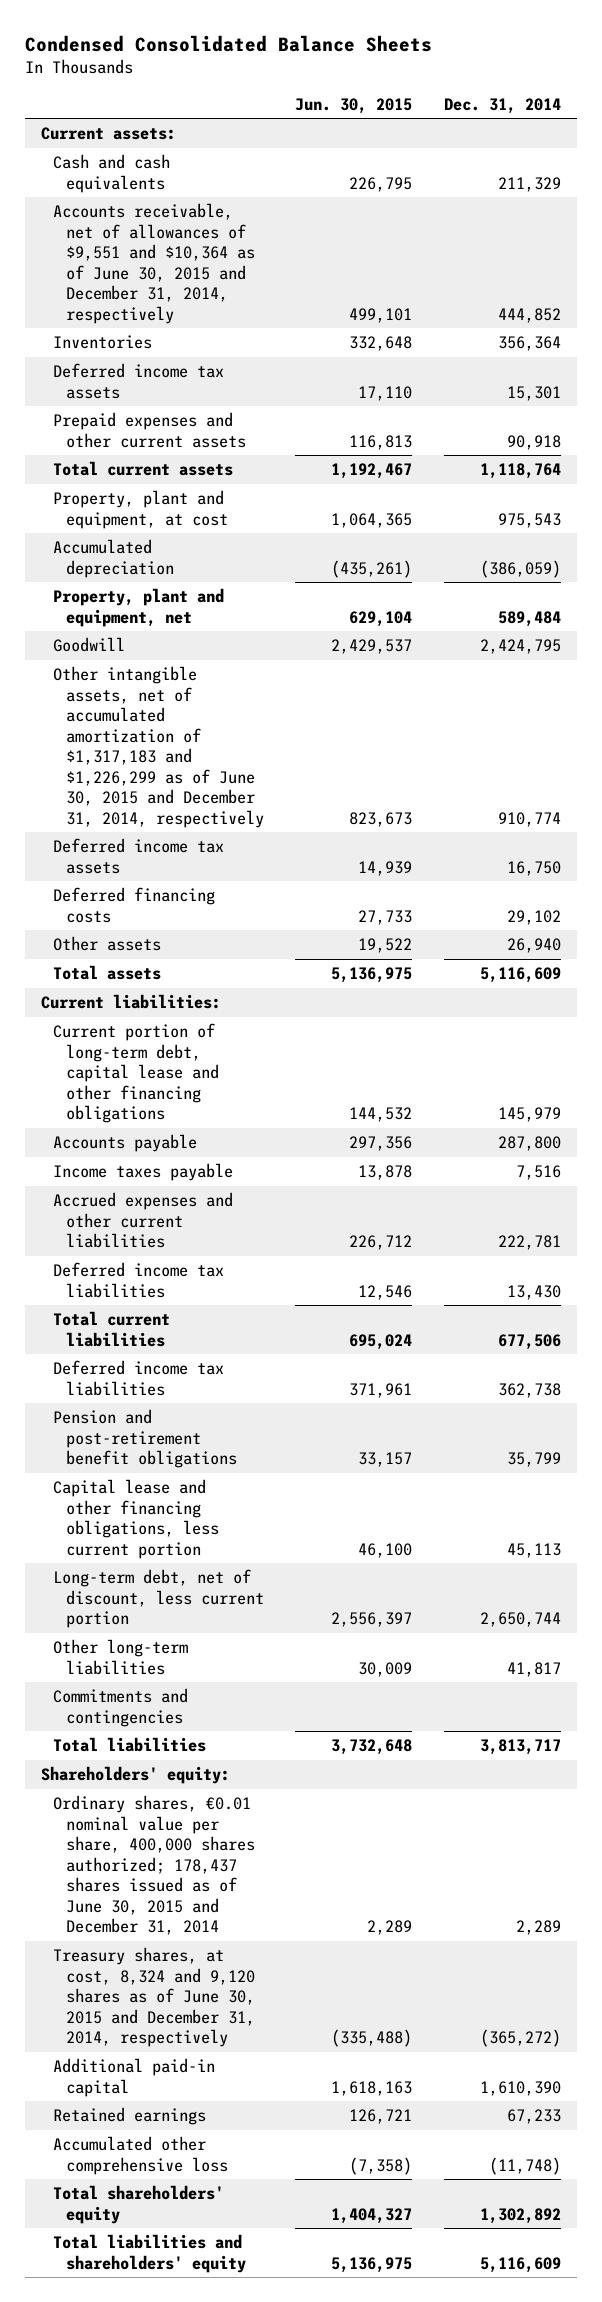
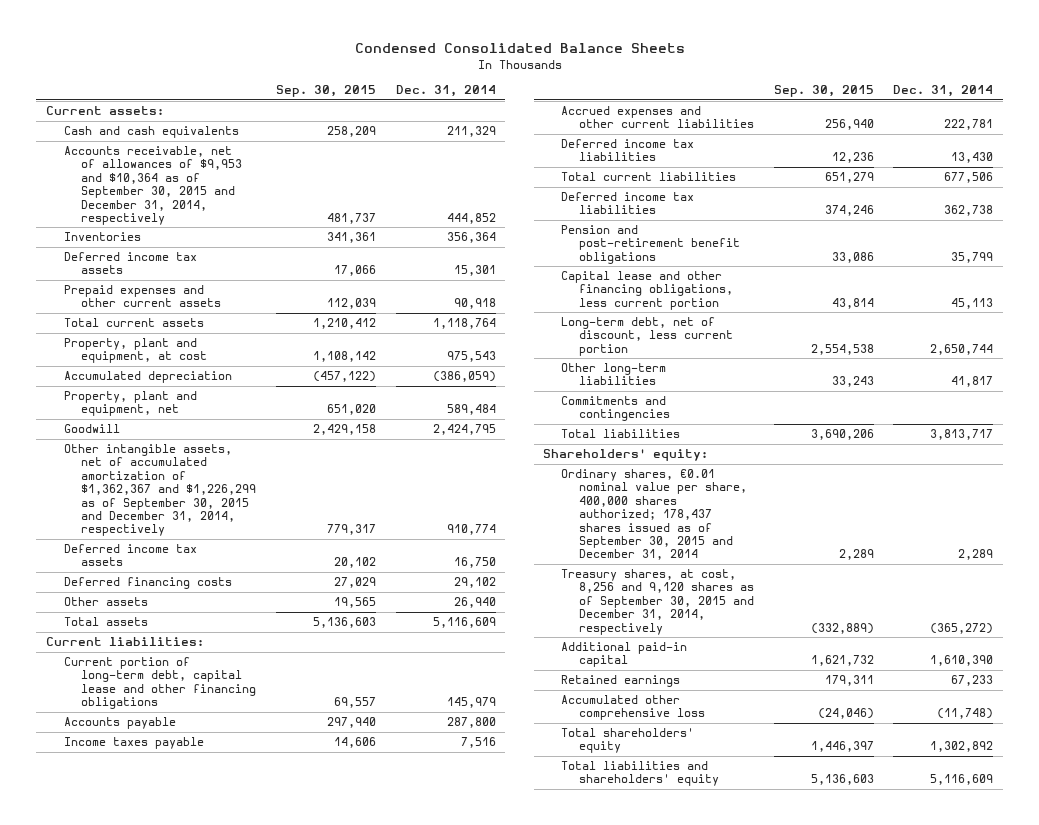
- | Jun. 30, 2015 | Dec. 31, 2014
+ | Sep. 30, 2015 | Dec. 31, 2014
- Accounts receivable, net of allowances of $9,551 and $10,364 as of June 30, 2015 and December 31, 2014, respectively | 499,101 | 444,852
+ Accounts receivable, net of allowances of $9,953 and $10,364 as of September 30, 2015 and December 31, 2014, respectively | 481,737 | 444,852
- Other intangible assets, net of accumulated amortization of $1,317,183 and $1,226,299 as of June 30, 2015 and December 31, 2014, respectively | 823,673 | 910,774
+ Other intangible assets, net of accumulated amortization of $1,362,367 and $1,226,299 as of September 30, 2015 and December 31, 2014, respectively | 779,317 | 910,774
- Ordinary shares, €0.01 nominal value per share, 400,000 shares authorized; 178,437 shares issued as of June 30, 2015 and December 31, 2014 | 2,289 | 2,289
- Treasury shares, at cost, 8,324 and 9,120 shares as of June 30, 2015 and December 31, 2014, respectively | (335,488) | (365,272)
+ Ordinary shares, €0.01 nominal value per share, 400,000 shares authorized; 178,437 shares issued as of September 30, 2015 and December 31, 2014 | 2,289 | 2,289
+ Treasury shares, at cost, 8,256 and 9,120 shares as of September 30, 2015 and December 31, 2014, respectively | (332,889) | (365,272)

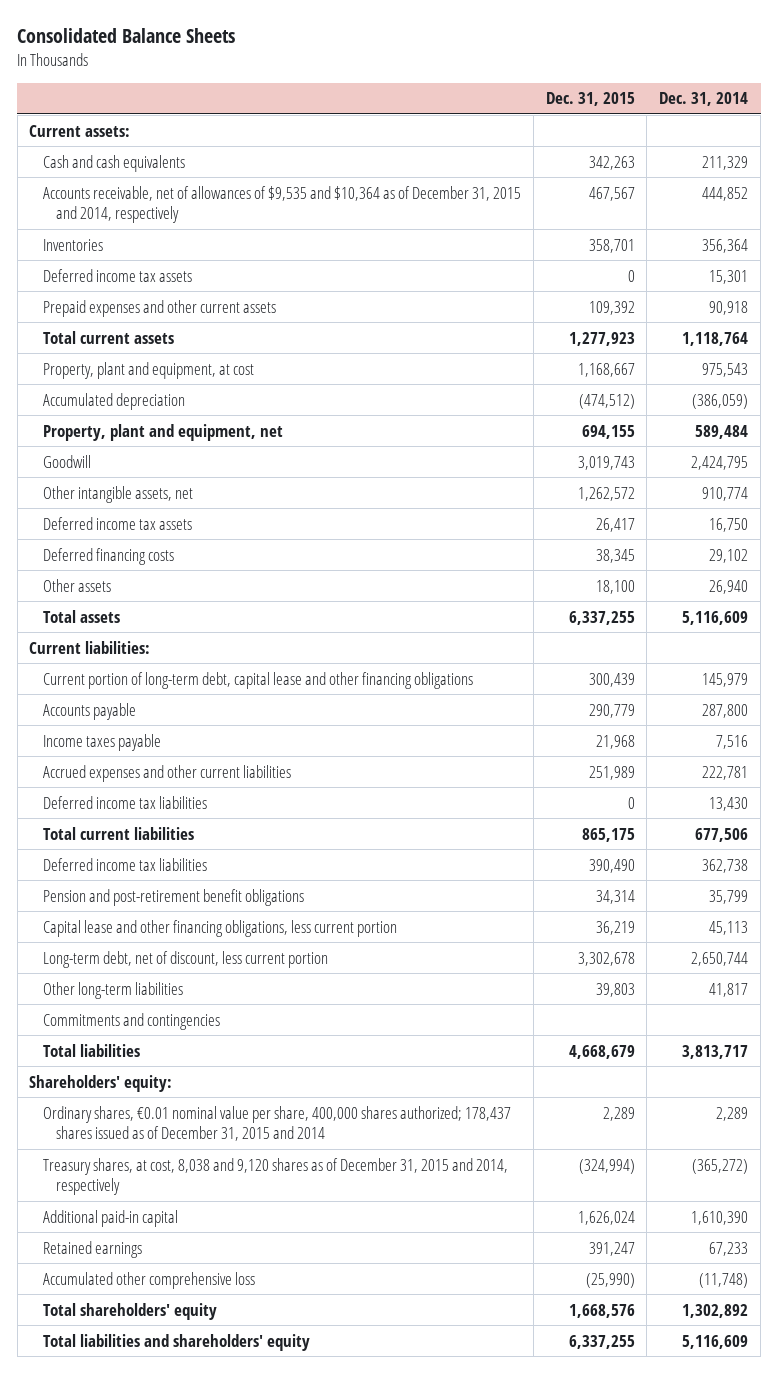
- Condensed Consolidated Balance Sheets
+ Consolidated Balance Sheets
- | Sep. 30, 2015 | Dec. 31, 2014
+ | Dec. 31, 2015 | Dec. 31, 2014
- Accounts receivable, net of allowances of $9,953 and $10,364 as of September 30, 2015 and December 31, 2014, respectively | 481,737 | 444,852
+ Accounts receivable, net of allowances of $9,535 and $10,364 as of December 31, 2015 and 2014, respectively | 467,567 | 444,852
- Other intangible assets, net of accumulated amortization of $1,362,367 and $1,226,299 as of September 30, 2015 and December 31, 2014, respectively | 779,317 | 910,774
+ Other intangible assets, net | 1,262,572 | 910,774
- Ordinary shares, €0.01 nominal value per share, 400,000 shares authorized; 178,437 shares issued as of September 30, 2015 and December 31, 2014 | 2,289 | 2,289
- Treasury shares, at cost, 8,256 and 9,120 shares as of September 30, 2015 and December 31, 2014, respectively | (332,889) | (365,272)
+ Ordinary shares, €0.01 nominal value per share, 400,000 shares authorized; 178,437 shares issued as of December 31, 2015 and 2014 | 2,289 | 2,289
+ Treasury shares, at cost, 8,038 and 9,120 shares as of December 31, 2015 and 2014, respectively | (324,994) | (365,272)

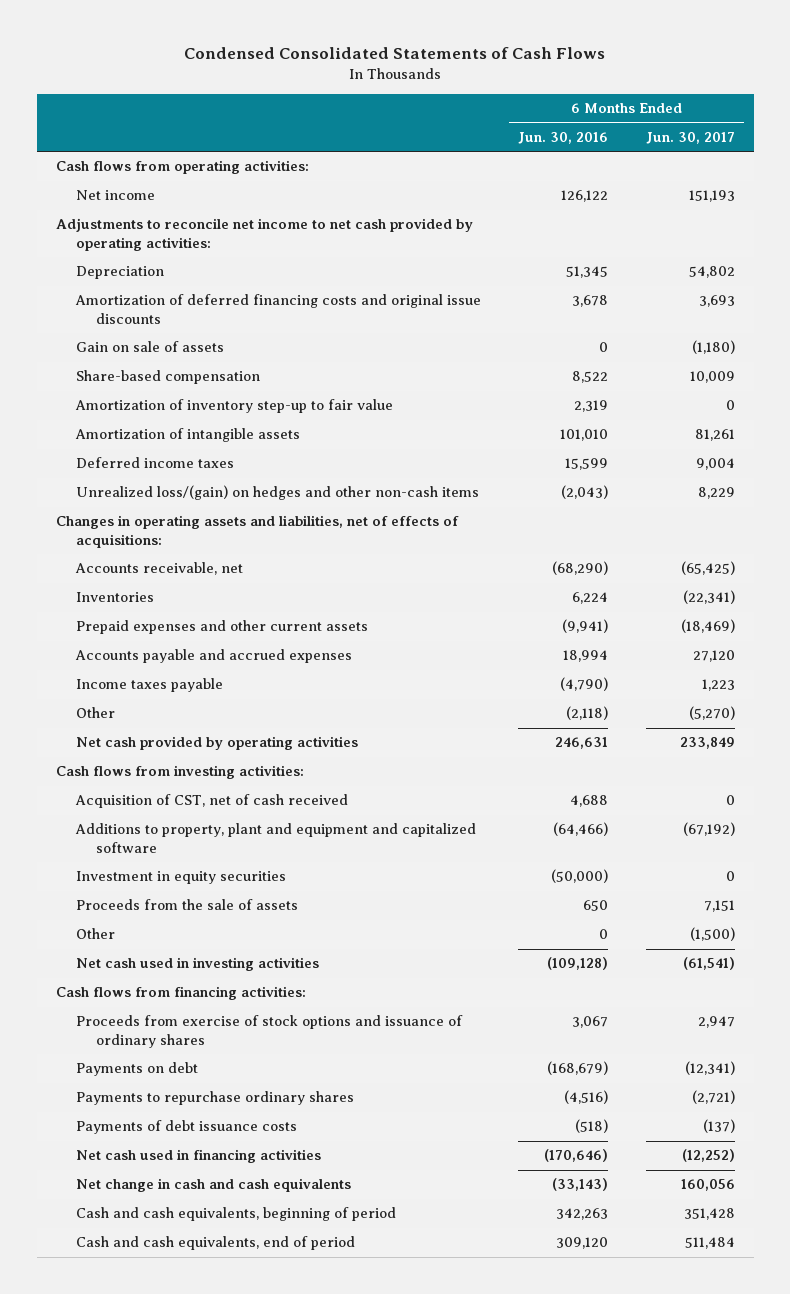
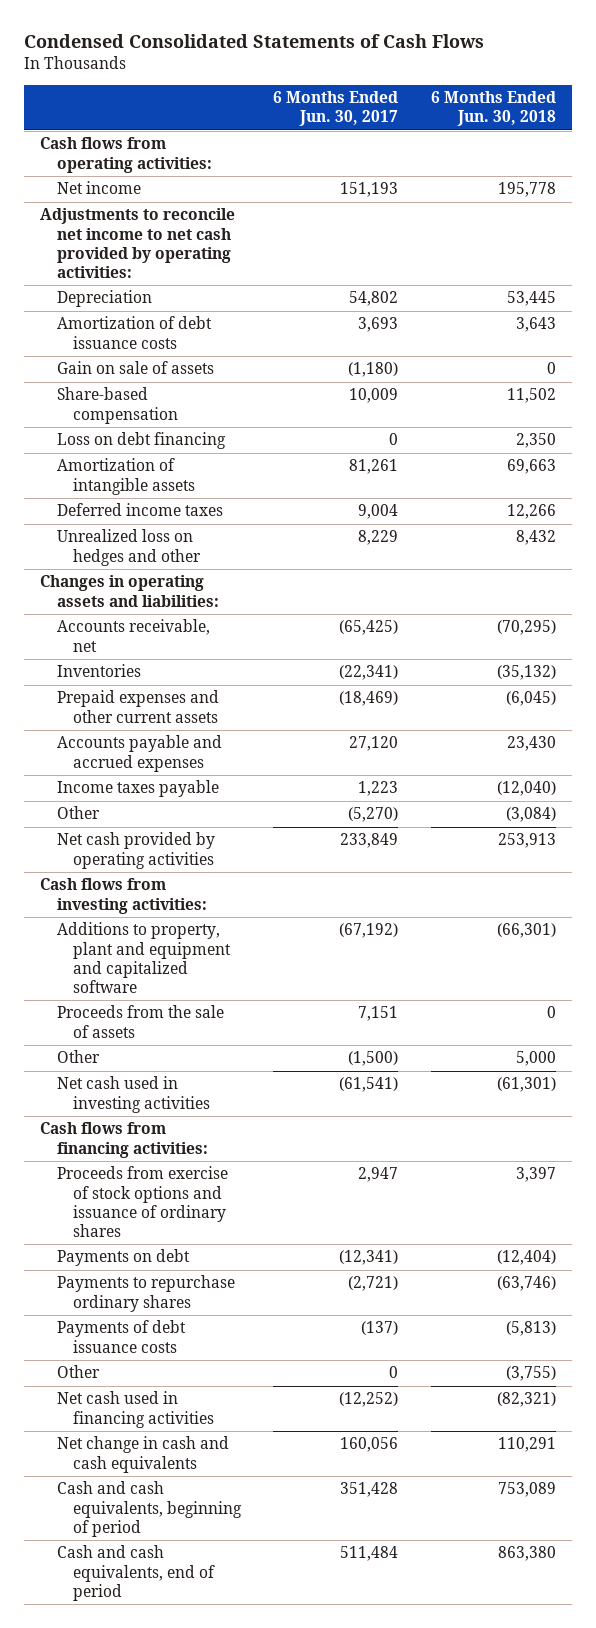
- | 6 Months Ended Jun. 30, 2016 | 6 Months Ended Jun. 30, 2017
+ | 6 Months Ended Jun. 30, 2017 | 6 Months Ended Jun. 30, 2018
- Amortization of deferred financing costs and original issue discounts | 3,678 | 3,693
+ Amortization of debt issuance costs | 3,693 | 3,643
- Amortization of inventory step-up to fair value | 2,319 | 0
+ Loss on debt financing | 0 | 2,350
- Unrealized loss/(gain) on hedges and other non-cash items | (2,043) | 8,229
- Changes in operating assets and liabilities, net of effects of acquisitions:
+ Unrealized loss on hedges and other | 8,229 | 8,432
+ Changes in operating assets and liabilities:
- Acquisition of CST, net of cash received | 4,688 | 0
- Investment in equity securities | (50,000) | 0
+ Other | 0 | (3,755)

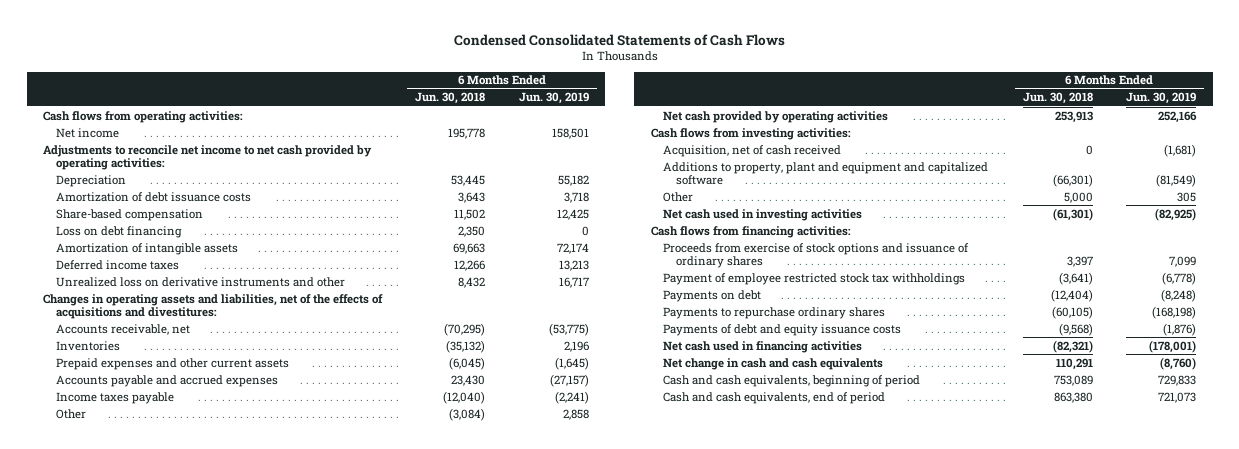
- | 6 Months Ended Jun. 30, 2017 | 6 Months Ended Jun. 30, 2018
+ | 6 Months Ended Jun. 30, 2018 | 6 Months Ended Jun. 30, 2019
- Gain on sale of assets | (1,180) | 0
- Unrealized loss on hedges and other | 8,229 | 8,432
- Changes in operating assets and liabilities:
+ Unrealized loss on derivative instruments and other | 8,432 | 16,717
+ Changes in operating assets and liabilities, net of the effects of acquisitions and divestitures:
+ Acquisition, net of cash received | 0 | (1,681)
- Proceeds from the sale of assets | 7,151 | 0
+ Payment of employee restricted stock tax withholdings | (3,641) | (6,778)
- Payments to repurchase ordinary shares | (2,721) | (63,746)
- Payments of debt issuance costs | (137) | (5,813)
- Other | 0 | (3,755)
+ Payments to repurchase ordinary shares | (60,105) | (168,198)
+ Payments of debt and equity issuance costs | (9,568) | (1,876)

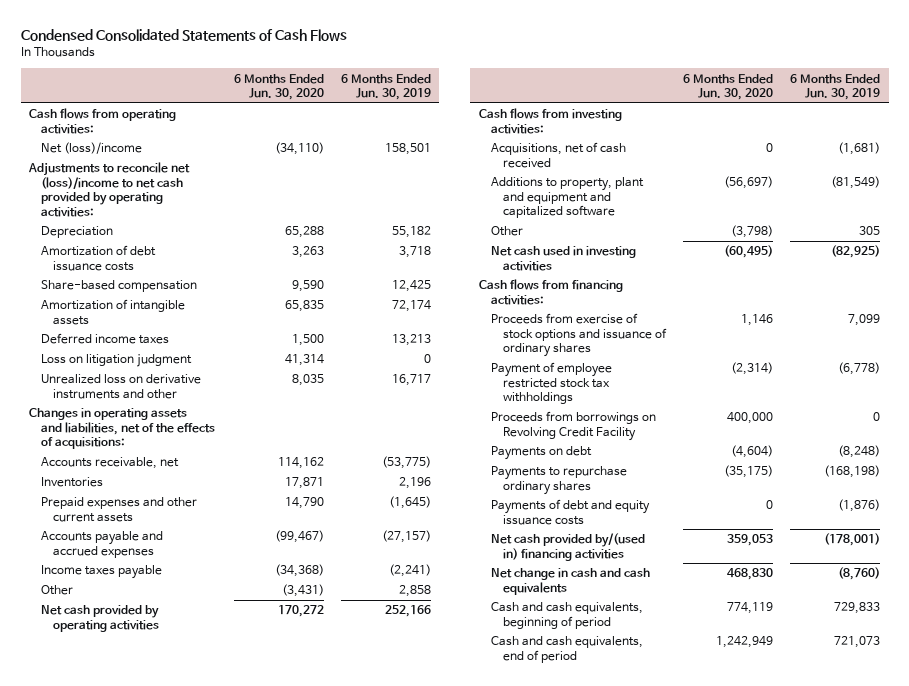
- | 6 Months Ended Jun. 30, 2018 | 6 Months Ended Jun. 30, 2019
+ | 6 Months Ended Jun. 30, 2020 | 6 Months Ended Jun. 30, 2019
- Net income | 195,778 | 158,501
- Adjustments to reconcile net income to net cash provided by operating activities:
+ Net (loss)/income | (34,110) | 158,501
+ Adjustments to reconcile net (loss)/income to net cash provided by operating activities:
- Loss on debt financing | 2,350 | 0
+ Loss on litigation judgment | 41,314 | 0
- Changes in operating assets and liabilities, net of the effects of acquisitions and divestitures:
+ Changes in operating assets and liabilities, net of the effects of acquisitions:
- Acquisition, net of cash received | 0 | (1,681)
+ Acquisitions, net of cash received | 0 | (1,681)
+ Proceeds from borrowings on Revolving Credit Facility | 400,000 | 0
- Net cash used in financing activities | (82,321) | (178,001)
+ Net cash provided by/(used in) financing activities | 359,053 | (178,001)

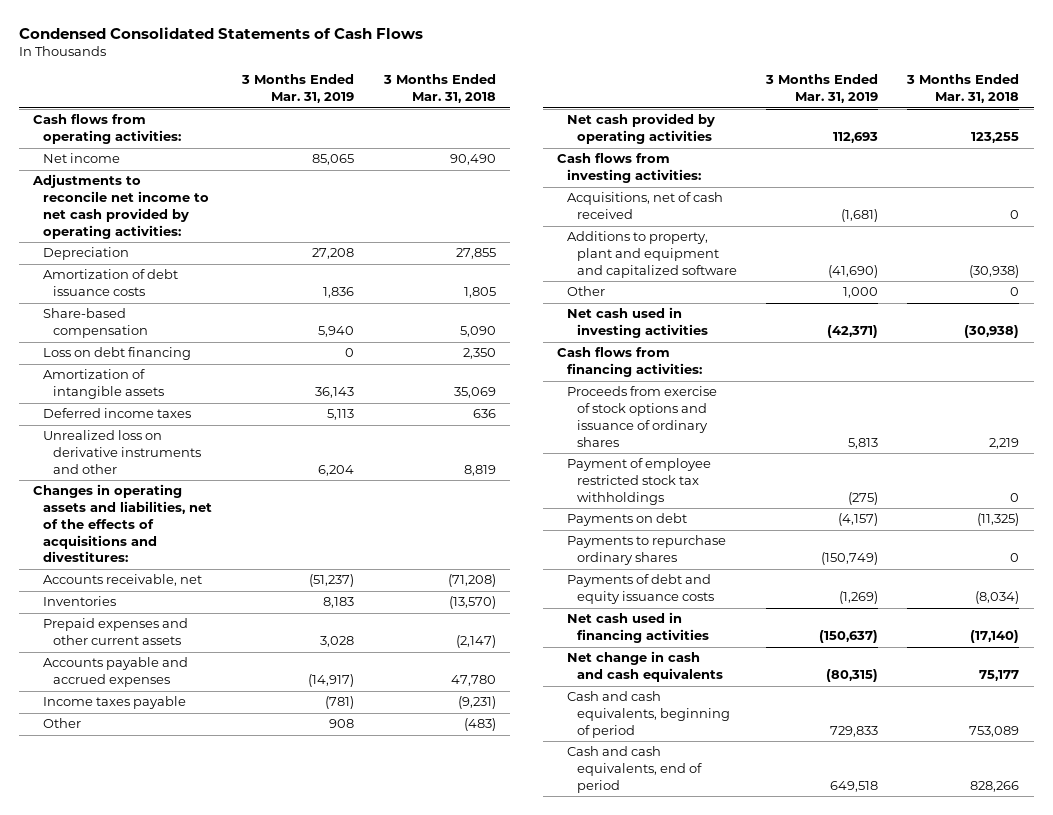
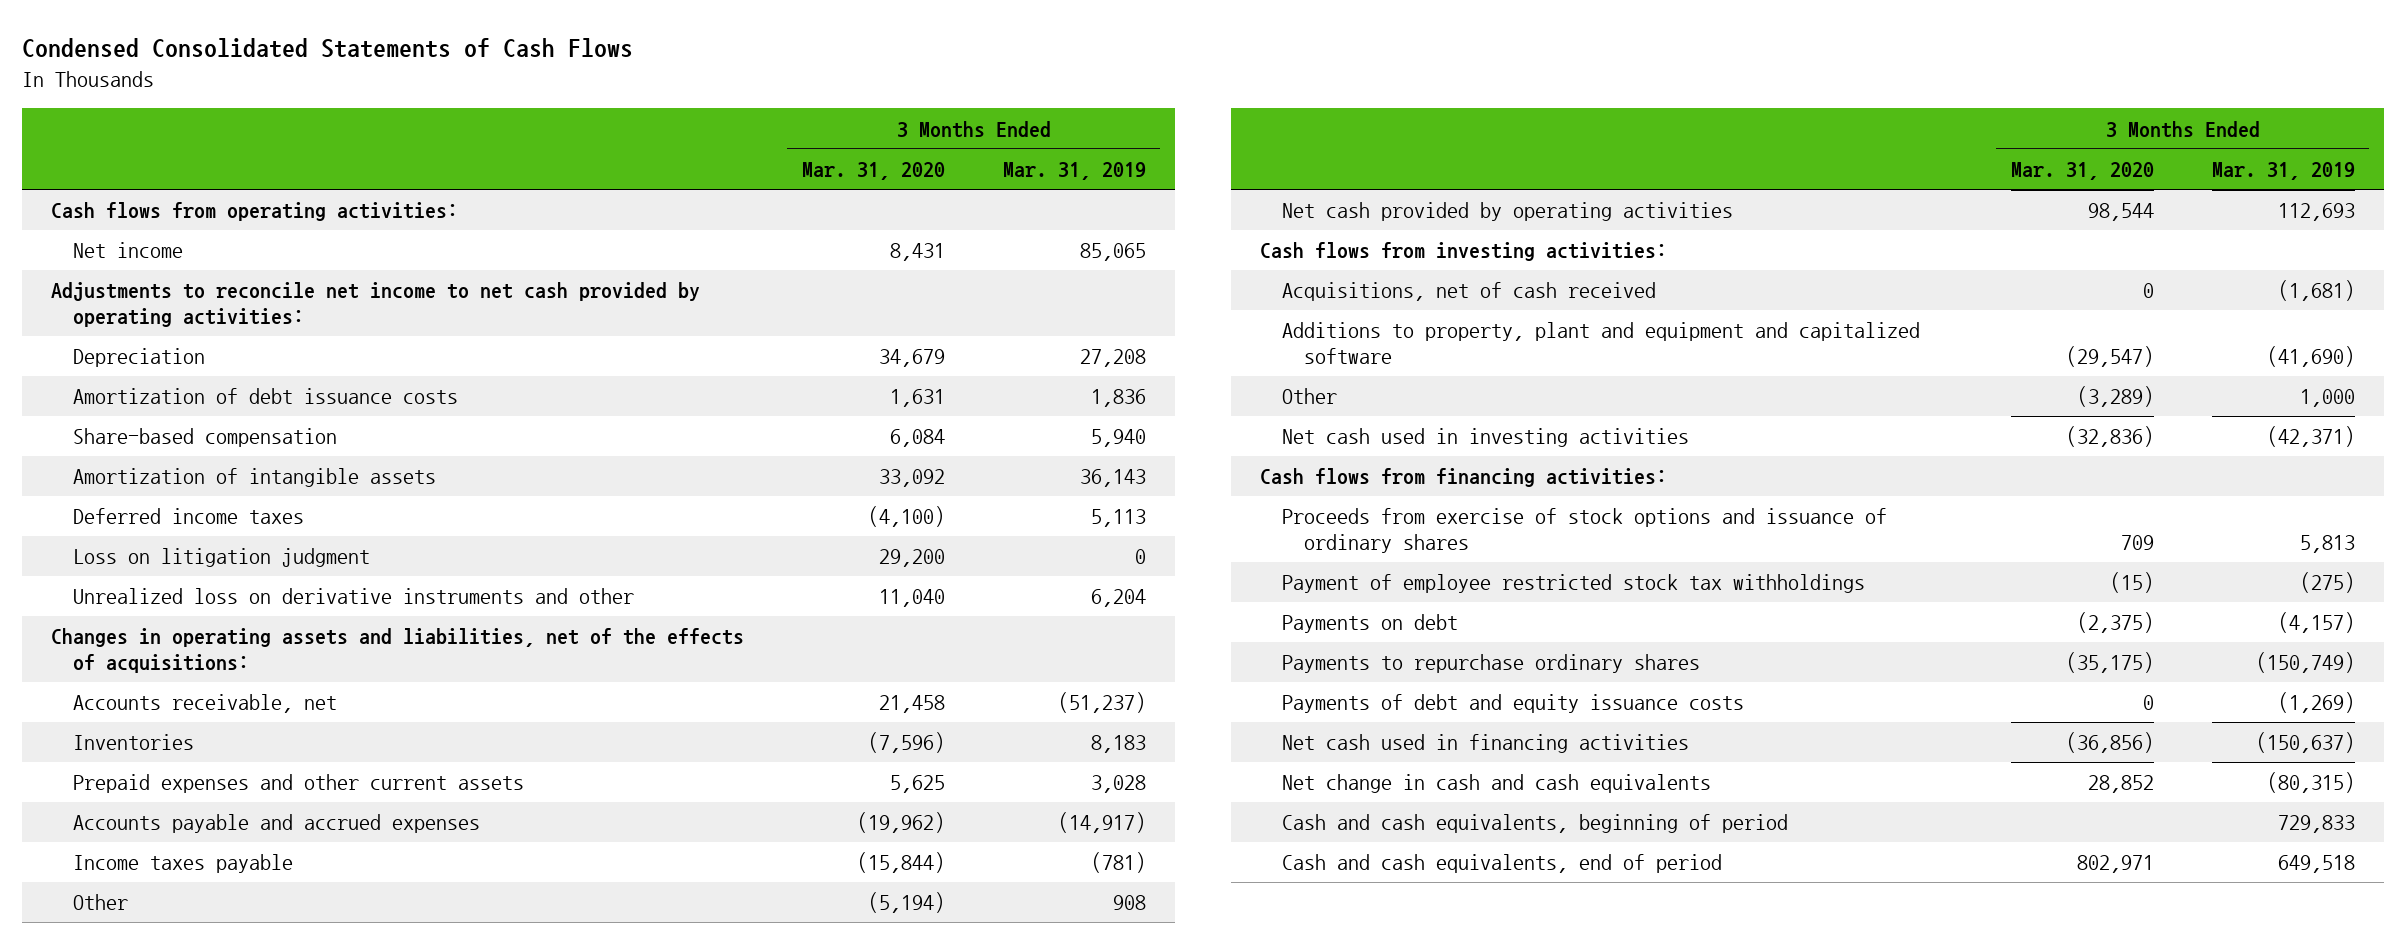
- | 3 Months Ended Mar. 31, 2019 | 3 Months Ended Mar. 31, 2018
+ | 3 Months Ended Mar. 31, 2020 | 3 Months Ended Mar. 31, 2019
- Loss on debt financing | 0 | 2,350
+ Loss on litigation judgment | 29,200 | 0
- Changes in operating assets and liabilities, net of the effects of acquisitions and divestitures:
+ Changes in operating assets and liabilities, net of the effects of acquisitions:

